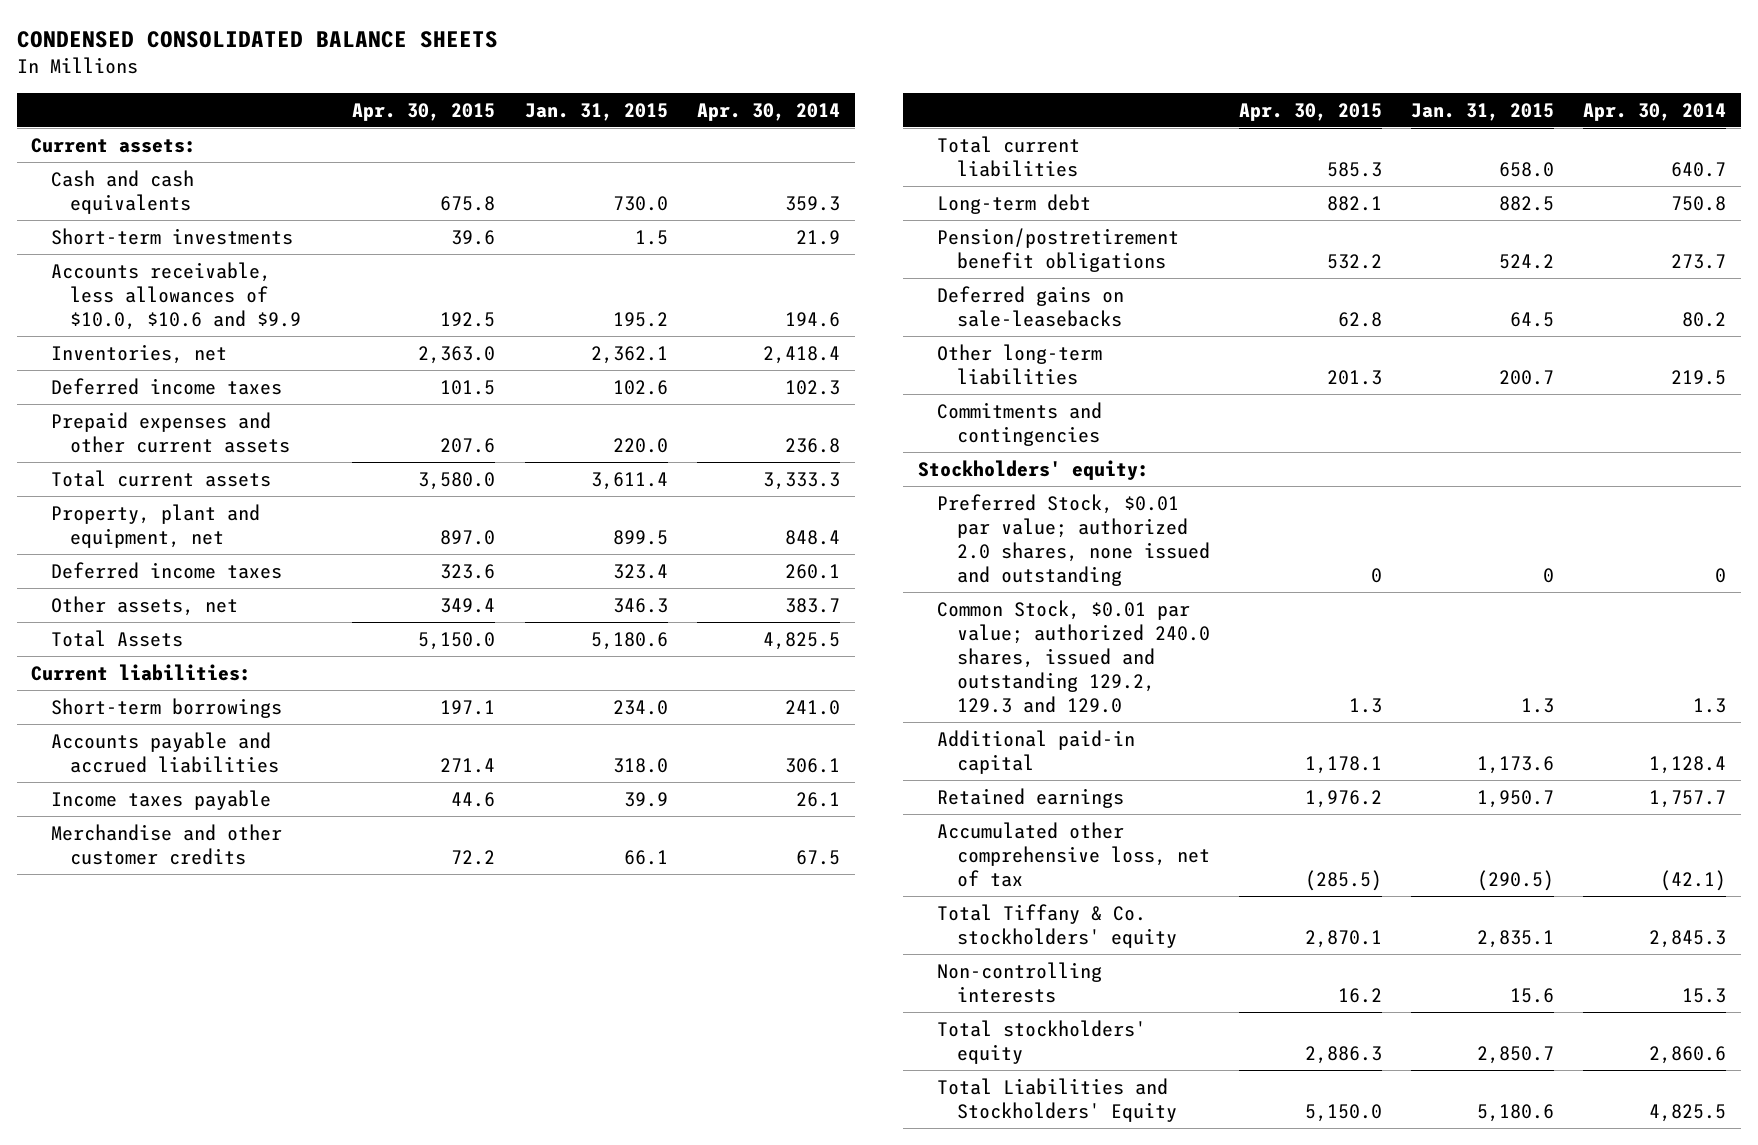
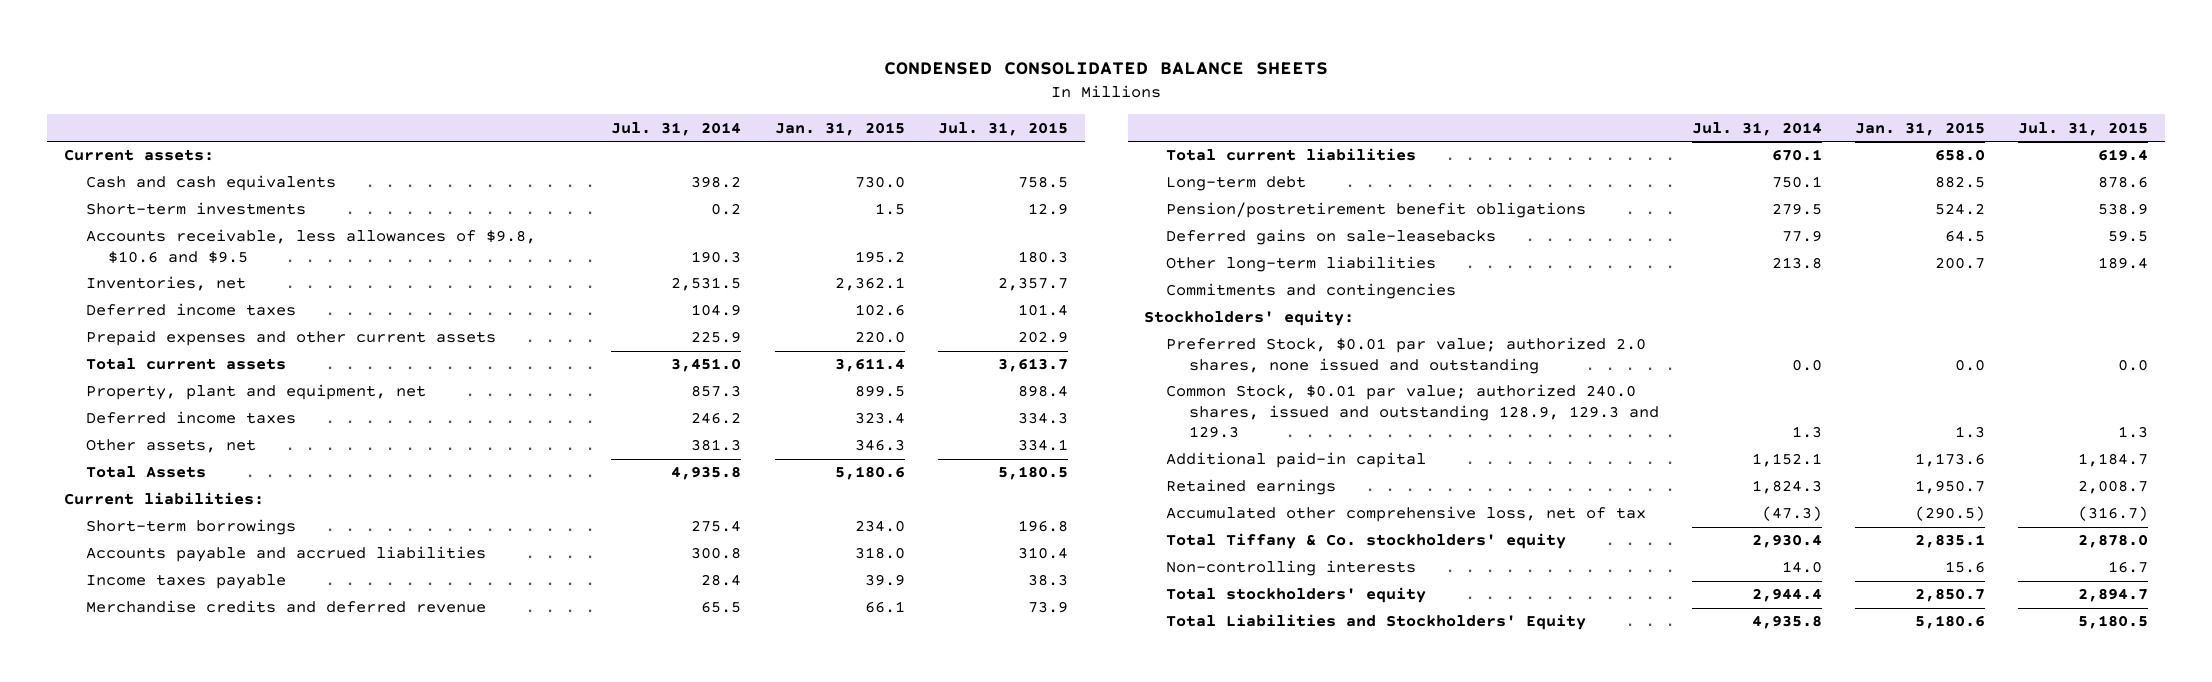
- | Apr. 30, 2015 | Jan. 31, 2015 | Apr. 30, 2014
+ | Jul. 31, 2014 | Jan. 31, 2015 | Jul. 31, 2015
- Accounts receivable, less allowances of $10.0, $10.6 and $9.9 | 192.5 | 195.2 | 194.6
+ Accounts receivable, less allowances of $9.8, $10.6 and $9.5 | 190.3 | 195.2 | 180.3
- Merchandise and other customer credits | 72.2 | 66.1 | 67.5
+ Merchandise credits and deferred revenue | 65.5 | 66.1 | 73.9
- Preferred Stock, $0.01 par value; authorized 2.0 shares, none issued and outstanding | 0 | 0 | 0
- Common Stock, $0.01 par value; authorized 240.0 shares, issued and outstanding 129.2, 129.3 and 129.0 | 1.3 | 1.3 | 1.3
+ Preferred Stock, $0.01 par value; authorized 2.0 shares, none issued and outstanding | 0.0 | 0.0 | 0.0
+ Common Stock, $0.01 par value; authorized 240.0 shares, issued and outstanding 128.9, 129.3 and 129.3 | 1.3 | 1.3 | 1.3

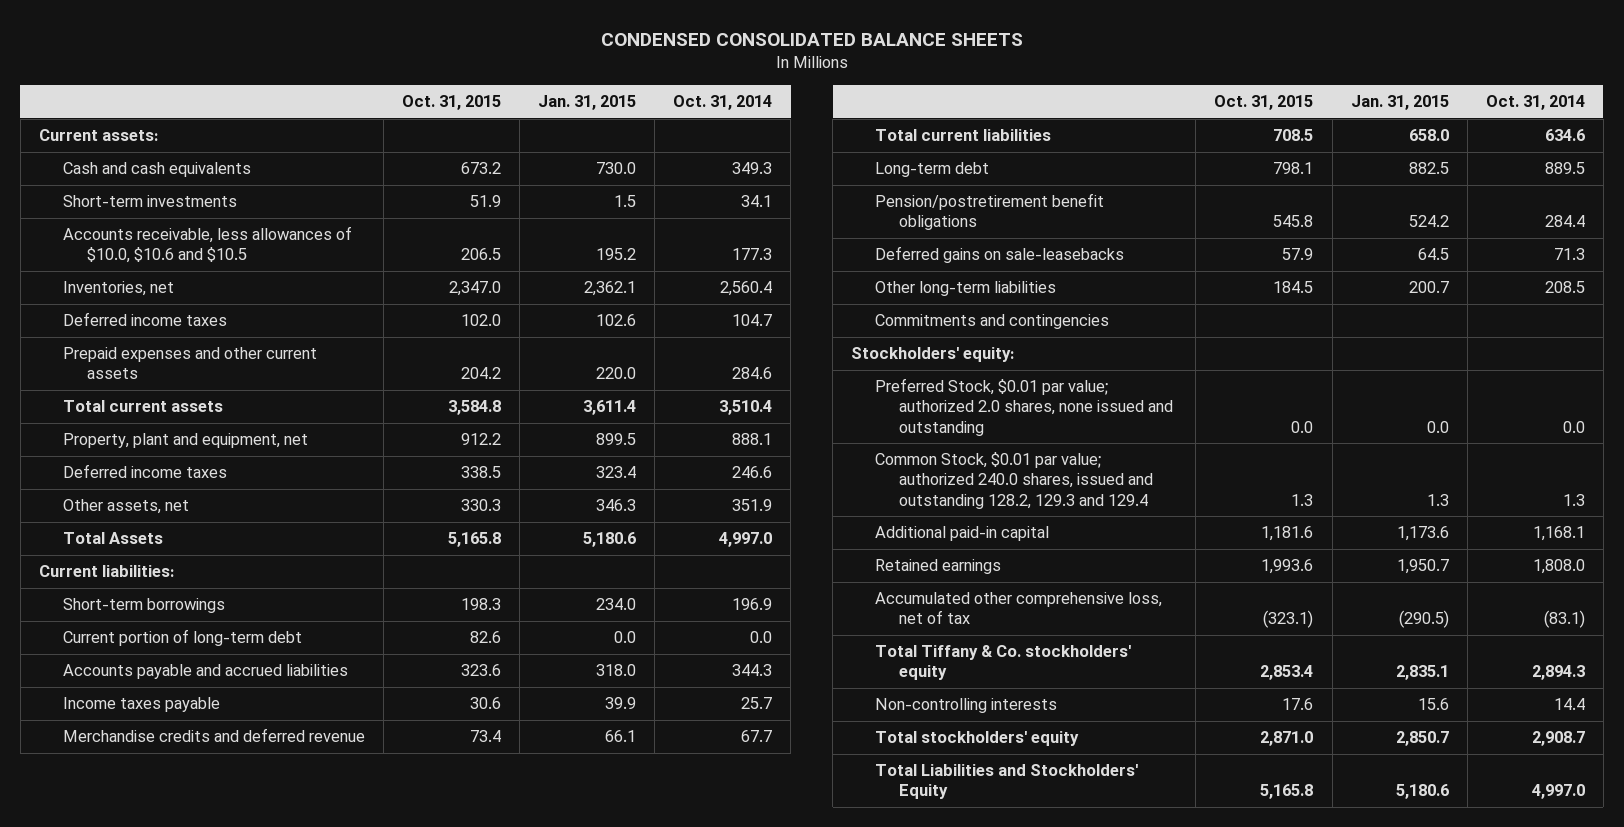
- | Jul. 31, 2014 | Jan. 31, 2015 | Jul. 31, 2015
+ | Oct. 31, 2015 | Jan. 31, 2015 | Oct. 31, 2014
- Accounts receivable, less allowances of $9.8, $10.6 and $9.5 | 190.3 | 195.2 | 180.3
+ Accounts receivable, less allowances of $10.0, $10.6 and $10.5 | 206.5 | 195.2 | 177.3
+ Current portion of long-term debt | 82.6 | 0.0 | 0.0
- Common Stock, $0.01 par value; authorized 240.0 shares, issued and outstanding 128.9, 129.3 and 129.3 | 1.3 | 1.3 | 1.3
+ Common Stock, $0.01 par value; authorized 240.0 shares, issued and outstanding 128.2, 129.3 and 129.4 | 1.3 | 1.3 | 1.3

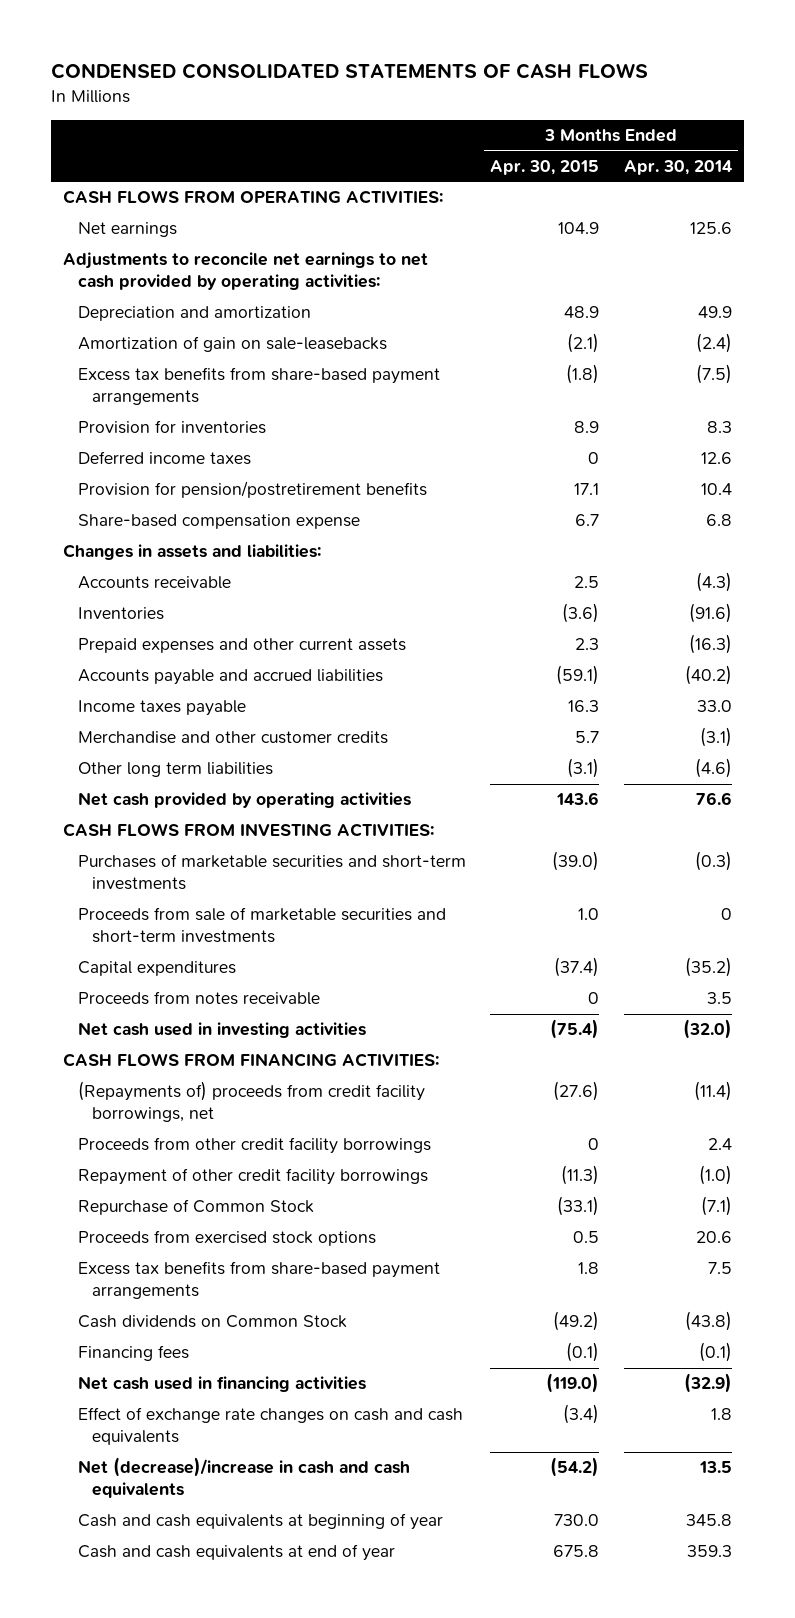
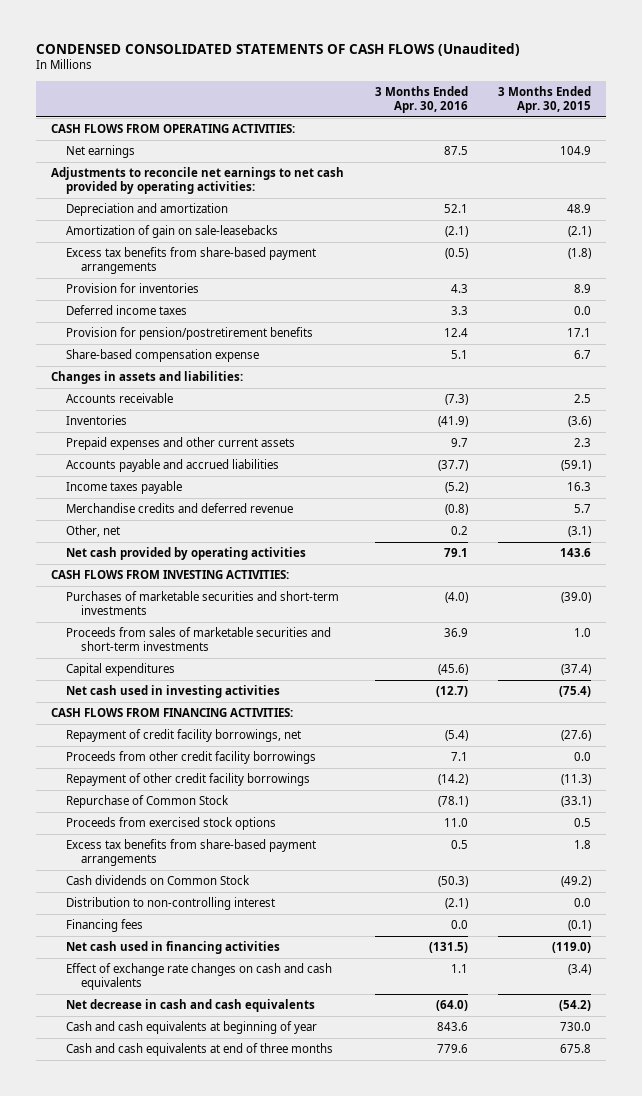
- CONDENSED CONSOLIDATED STATEMENTS OF CASH FLOWS
+ CONDENSED CONSOLIDATED STATEMENTS OF CASH FLOWS (Unaudited)
- | 3 Months Ended Apr. 30, 2015 | 3 Months Ended Apr. 30, 2014
+ | 3 Months Ended Apr. 30, 2016 | 3 Months Ended Apr. 30, 2015
- Deferred income taxes | 0 | 12.6
+ Deferred income taxes | 3.3 | 0.0
- Merchandise and other customer credits | 5.7 | (3.1)
- Other long term liabilities | (3.1) | (4.6)
+ Merchandise credits and deferred revenue | (0.8) | 5.7
+ Other, net | 0.2 | (3.1)
- Proceeds from sale of marketable securities and short-term investments | 1.0 | 0
+ Proceeds from sales of marketable securities and short-term investments | 36.9 | 1.0
- Proceeds from notes receivable | 0 | 3.5
- (Repayments of) proceeds from credit facility borrowings, net | (27.6) | (11.4)
- Proceeds from other credit facility borrowings | 0 | 2.4
+ Repayment of credit facility borrowings, net | (5.4) | (27.6)
+ Proceeds from other credit facility borrowings | 7.1 | 0.0
+ Distribution to non-controlling interest | (2.1) | 0.0
- Net (decrease)/increase in cash and cash equivalents | (54.2) | 13.5
+ Net decrease in cash and cash equivalents | (64.0) | (54.2)
- Cash and cash equivalents at end of year | 675.8 | 359.3
+ Cash and cash equivalents at end of three months | 779.6 | 675.8

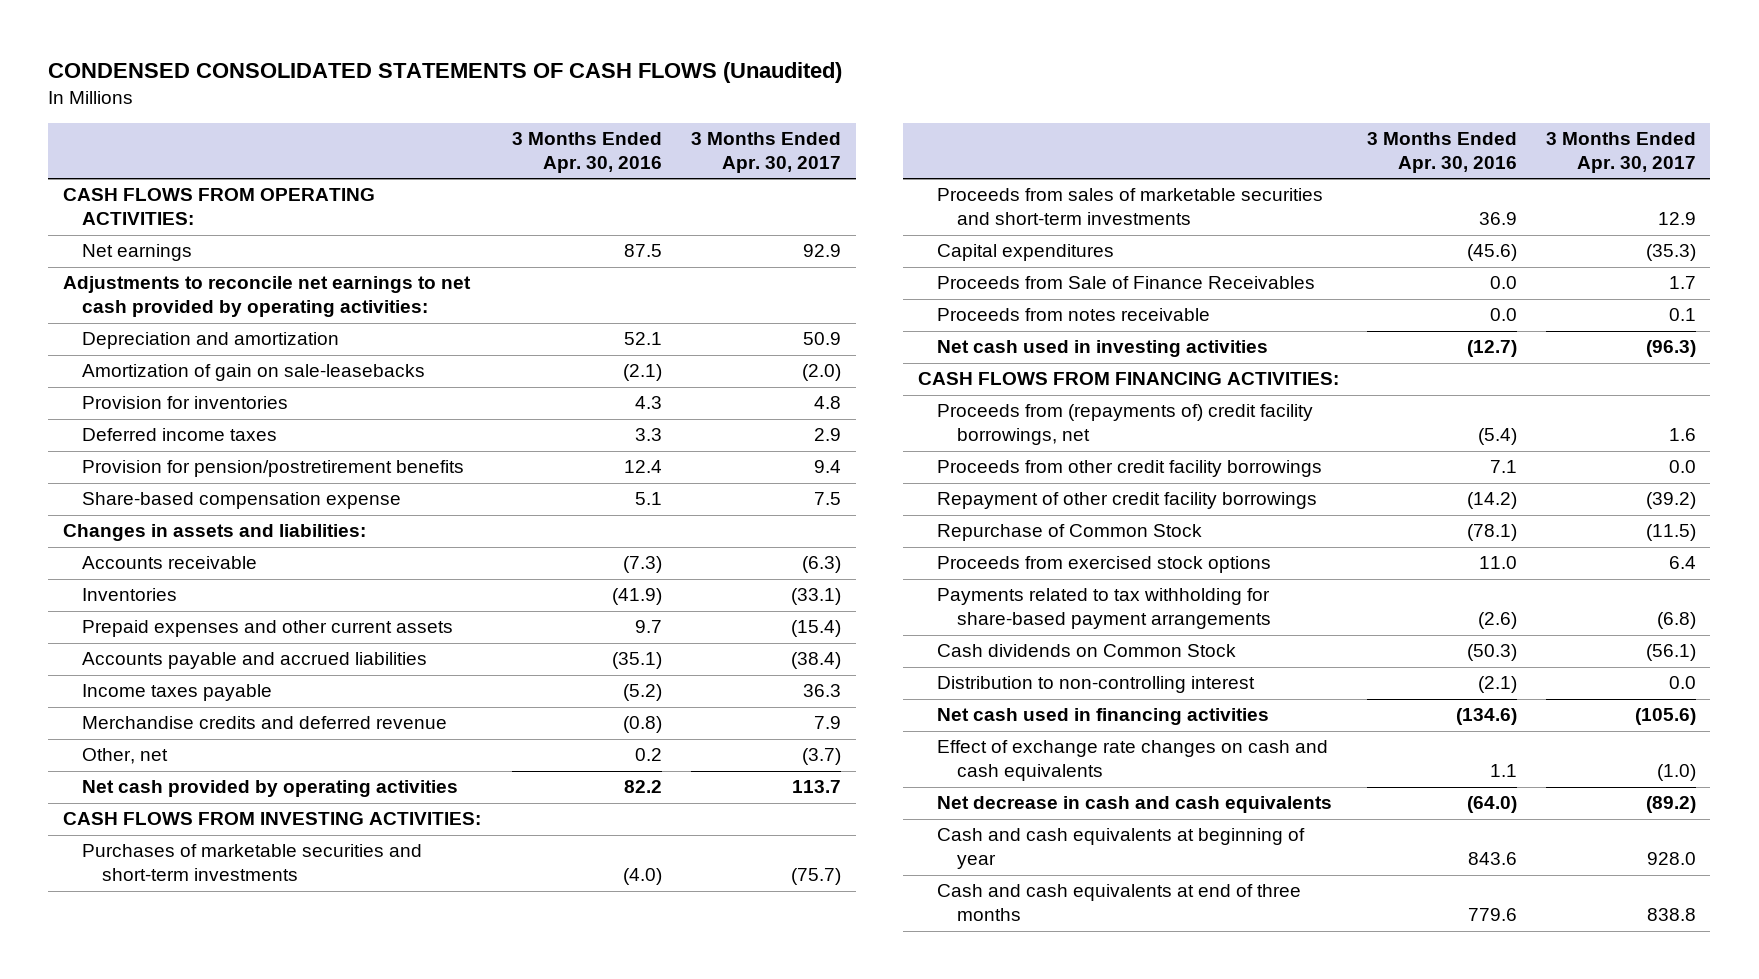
- | 3 Months Ended Apr. 30, 2016 | 3 Months Ended Apr. 30, 2015
+ | 3 Months Ended Apr. 30, 2016 | 3 Months Ended Apr. 30, 2017
- Excess tax benefits from share-based payment arrangements | (0.5) | (1.8)
- Accounts payable and accrued liabilities | (37.7) | (59.1)
+ Accounts payable and accrued liabilities | (35.1) | (38.4)
- Net cash provided by operating activities | 79.1 | 143.6
+ Net cash provided by operating activities | 82.2 | 113.7
+ Proceeds from Sale of Finance Receivables | 0.0 | 1.7
+ Proceeds from notes receivable | 0.0 | 0.1
- Repayment of credit facility borrowings, net | (5.4) | (27.6)
+ Proceeds from (repayments of) credit facility borrowings, net | (5.4) | 1.6
- Excess tax benefits from share-based payment arrangements | 0.5 | 1.8
+ Payments related to tax withholding for share-based payment arrangements | (2.6) | (6.8)
- Financing fees | 0.0 | (0.1)
- Net cash used in financing activities | (131.5) | (119.0)
+ Net cash used in financing activities | (134.6) | (105.6)

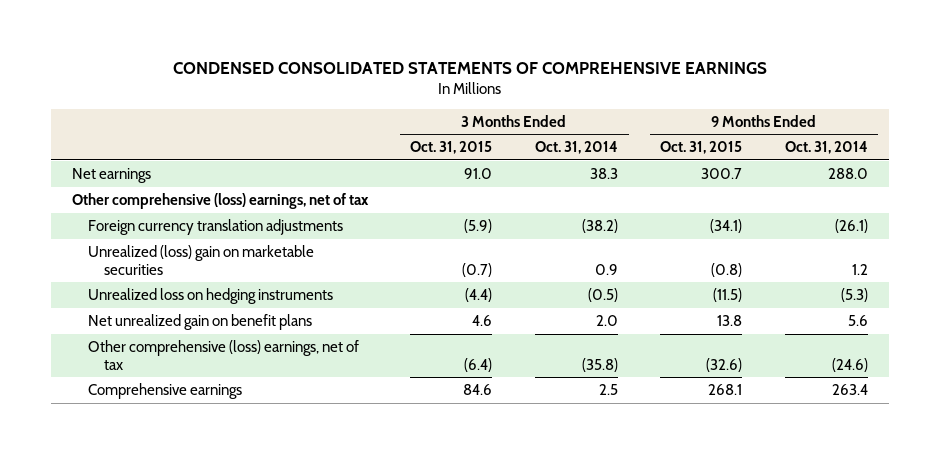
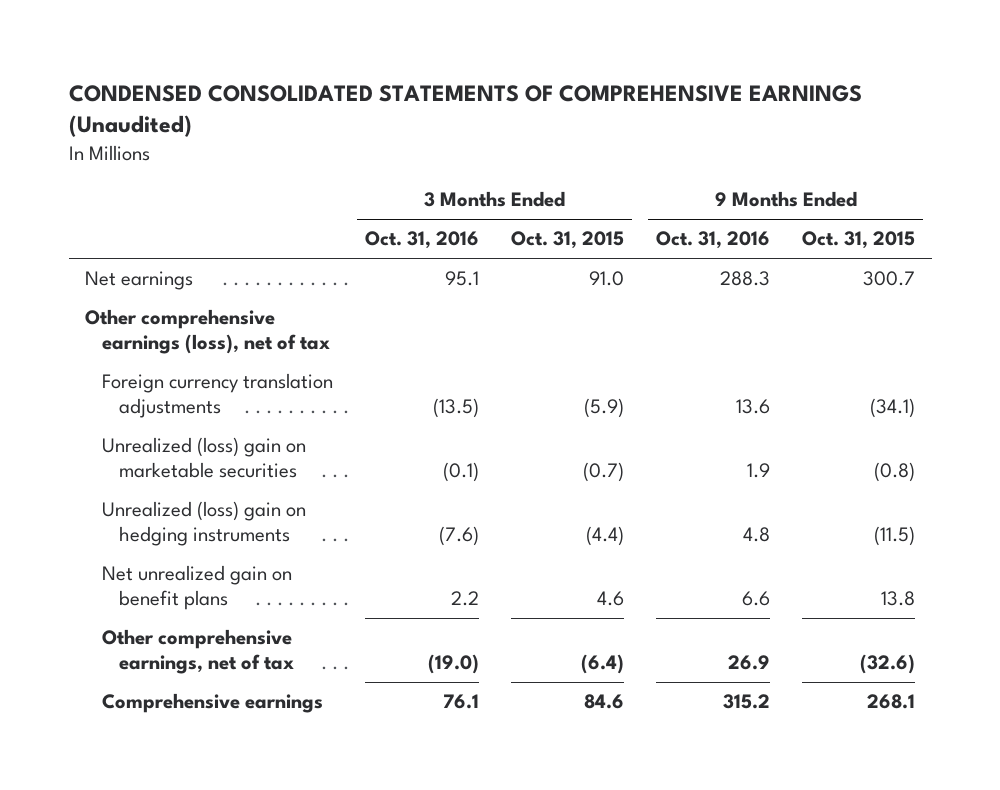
- CONDENSED CONSOLIDATED STATEMENTS OF COMPREHENSIVE EARNINGS
+ CONDENSED CONSOLIDATED STATEMENTS OF COMPREHENSIVE EARNINGS (Unaudited)
- | 3 Months Ended Oct. 31, 2015 | 3 Months Ended Oct. 31, 2014 | 9 Months Ended Oct. 31, 2015 | 9 Months Ended Oct. 31, 2014
+ | 3 Months Ended Oct. 31, 2016 | 3 Months Ended Oct. 31, 2015 | 9 Months Ended Oct. 31, 2016 | 9 Months Ended Oct. 31, 2015
- Other comprehensive (loss) earnings, net of tax
+ Other comprehensive earnings (loss), net of tax
- Unrealized loss on hedging instruments | (4.4) | (0.5) | (11.5) | (5.3)
+ Unrealized (loss) gain on hedging instruments | (7.6) | (4.4) | 4.8 | (11.5)
- Other comprehensive (loss) earnings, net of tax | (6.4) | (35.8) | (32.6) | (24.6)
+ Other comprehensive earnings, net of tax | (19.0) | (6.4) | 26.9 | (32.6)

